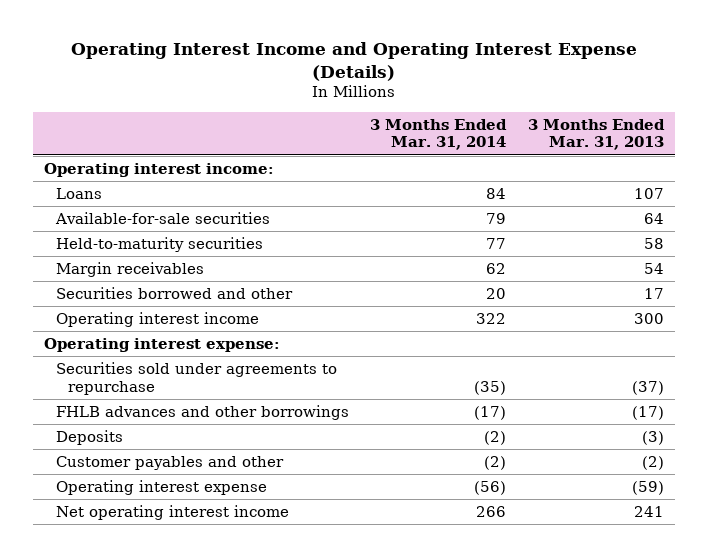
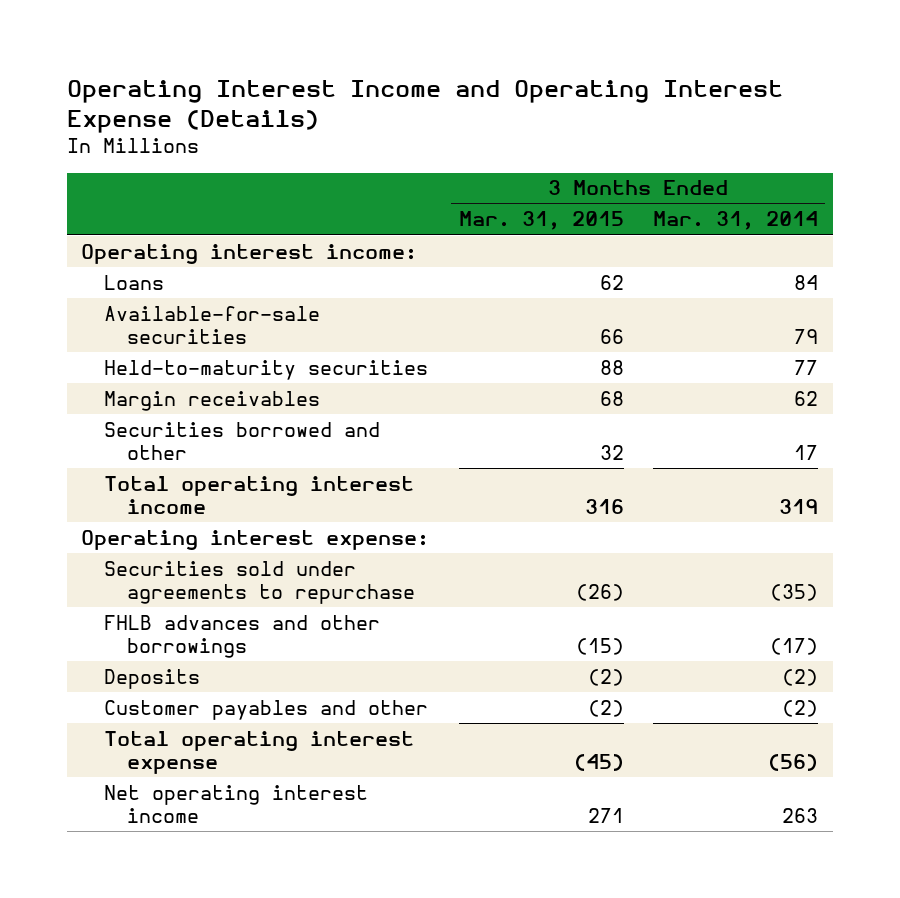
- | 3 Months Ended Mar. 31, 2014 | 3 Months Ended Mar. 31, 2013
+ | 3 Months Ended Mar. 31, 2015 | 3 Months Ended Mar. 31, 2014
- Securities borrowed and other | 20 | 17
- Operating interest income | 322 | 300
+ Securities borrowed and other | 32 | 17
+ Total operating interest income | 316 | 319
- Operating interest expense | (56) | (59)
- Net operating interest income | 266 | 241
+ Total operating interest expense | (45) | (56)
+ Net operating interest income | 271 | 263

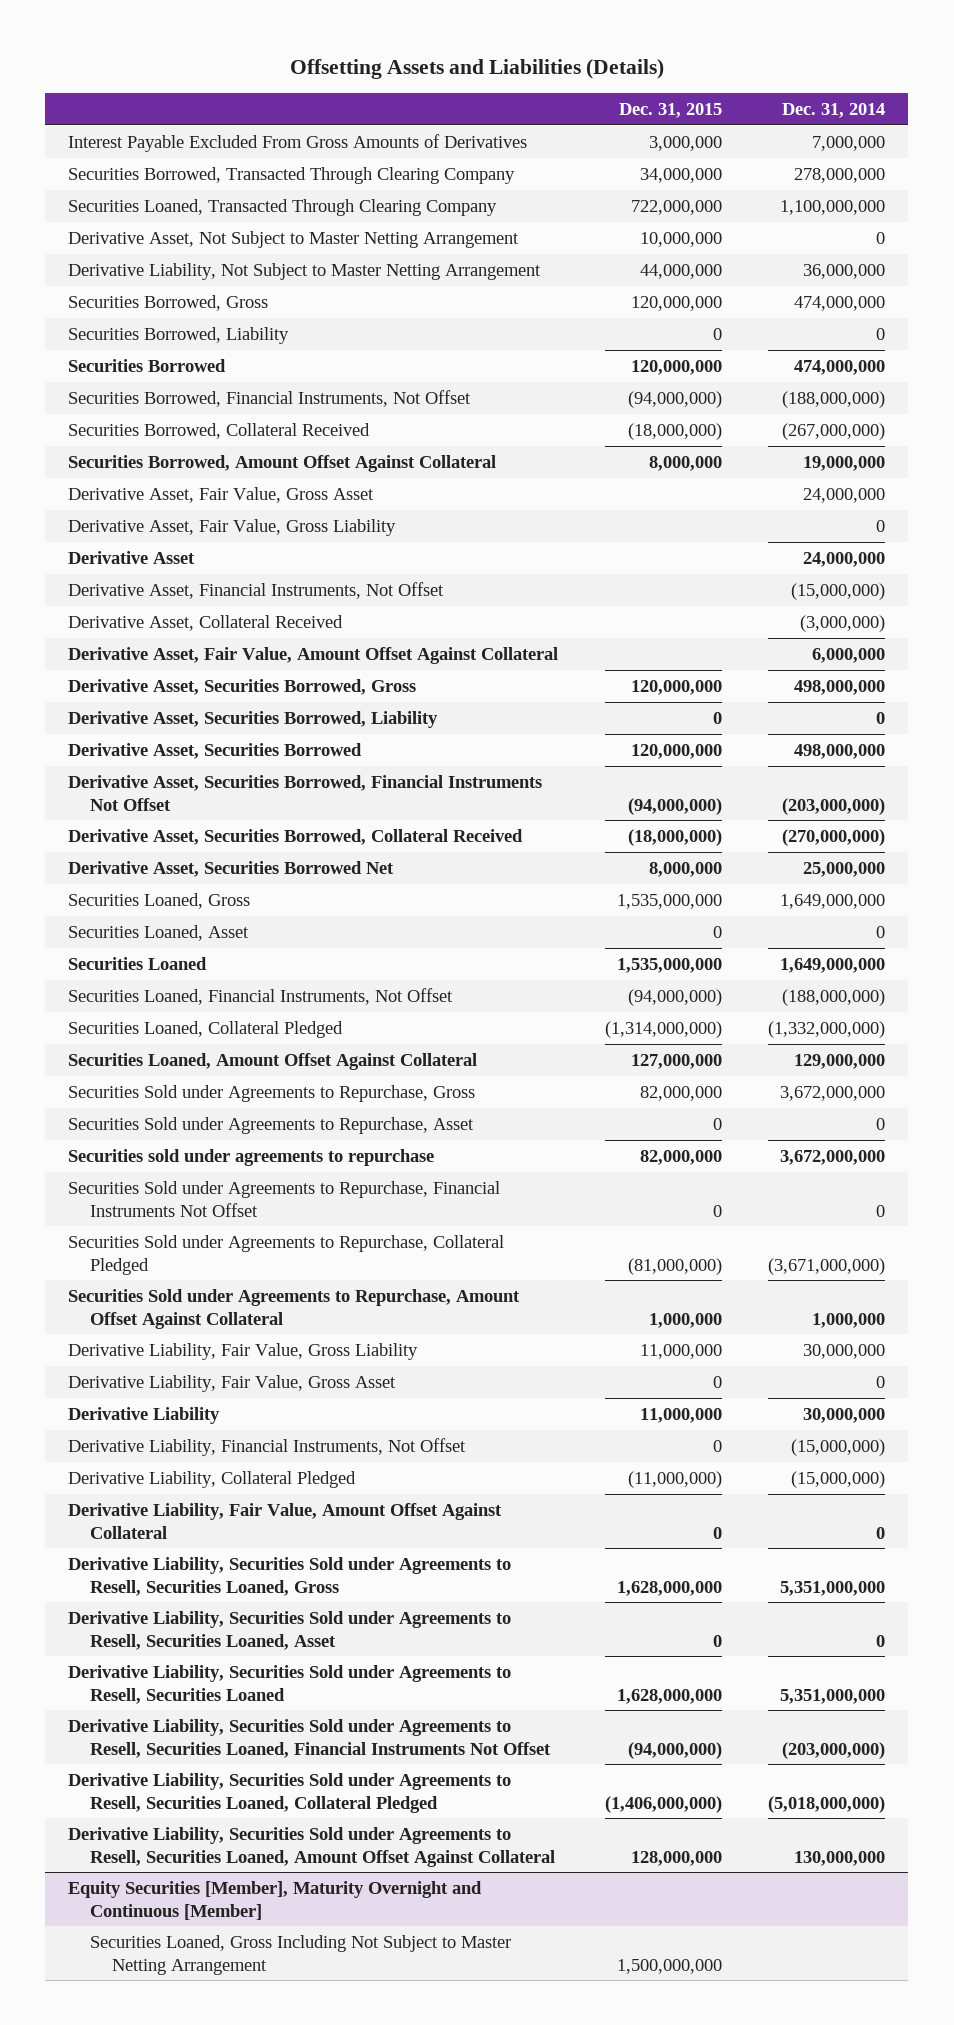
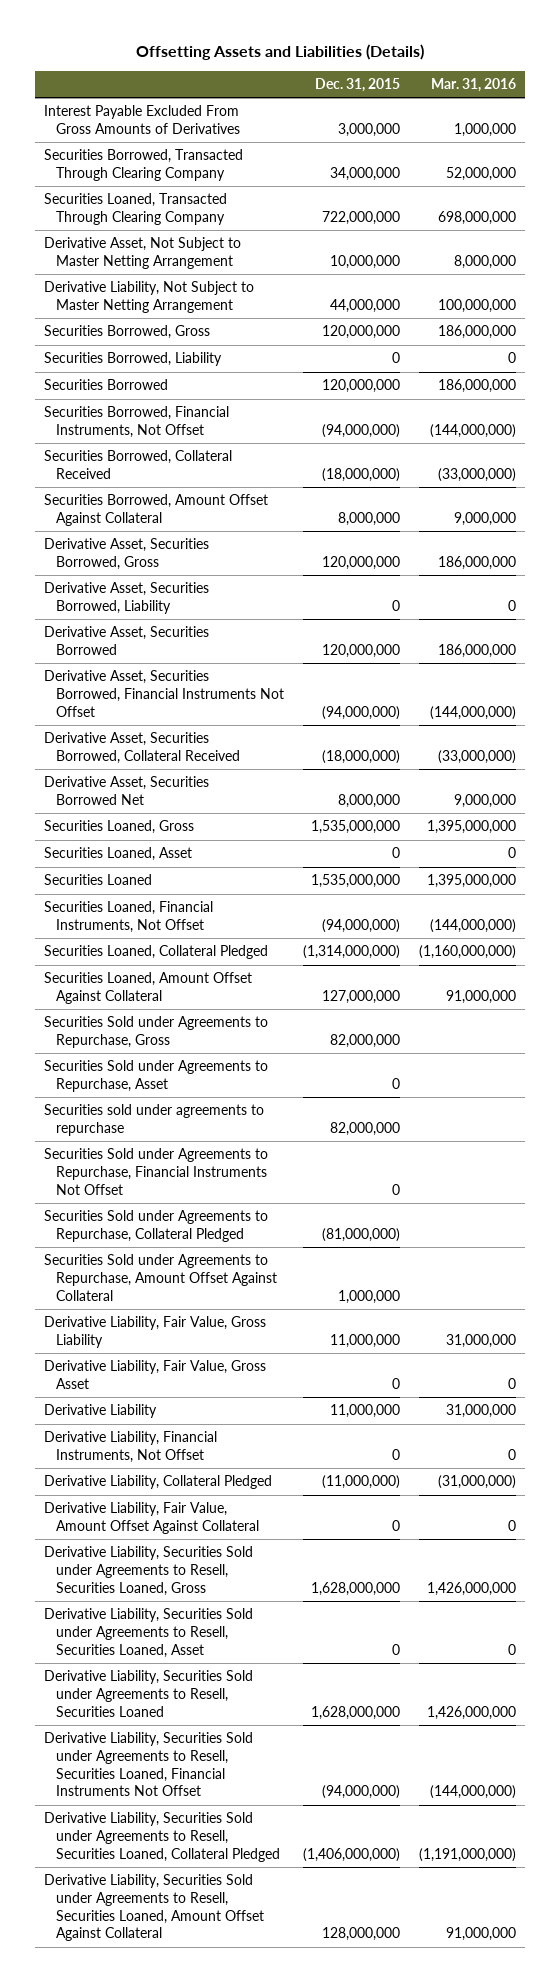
- | Dec. 31, 2015 | Dec. 31, 2014
+ | Dec. 31, 2015 | Mar. 31, 2016
- Derivative Asset, Fair Value, Gross Asset | | 24,000,000
- Derivative Asset, Fair Value, Gross Liability | | 0
- Derivative Asset | | 24,000,000
- Derivative Asset, Financial Instruments, Not Offset | | (15,000,000)
- Derivative Asset, Collateral Received | | (3,000,000)
- Derivative Asset, Fair Value, Amount Offset Against Collateral | | 6,000,000
- Equity Securities [Member], Maturity Overnight and Continuous [Member]
- Securities Loaned, Gross Including Not Subject to Master Netting Arrangement | 1,500,000,000 |

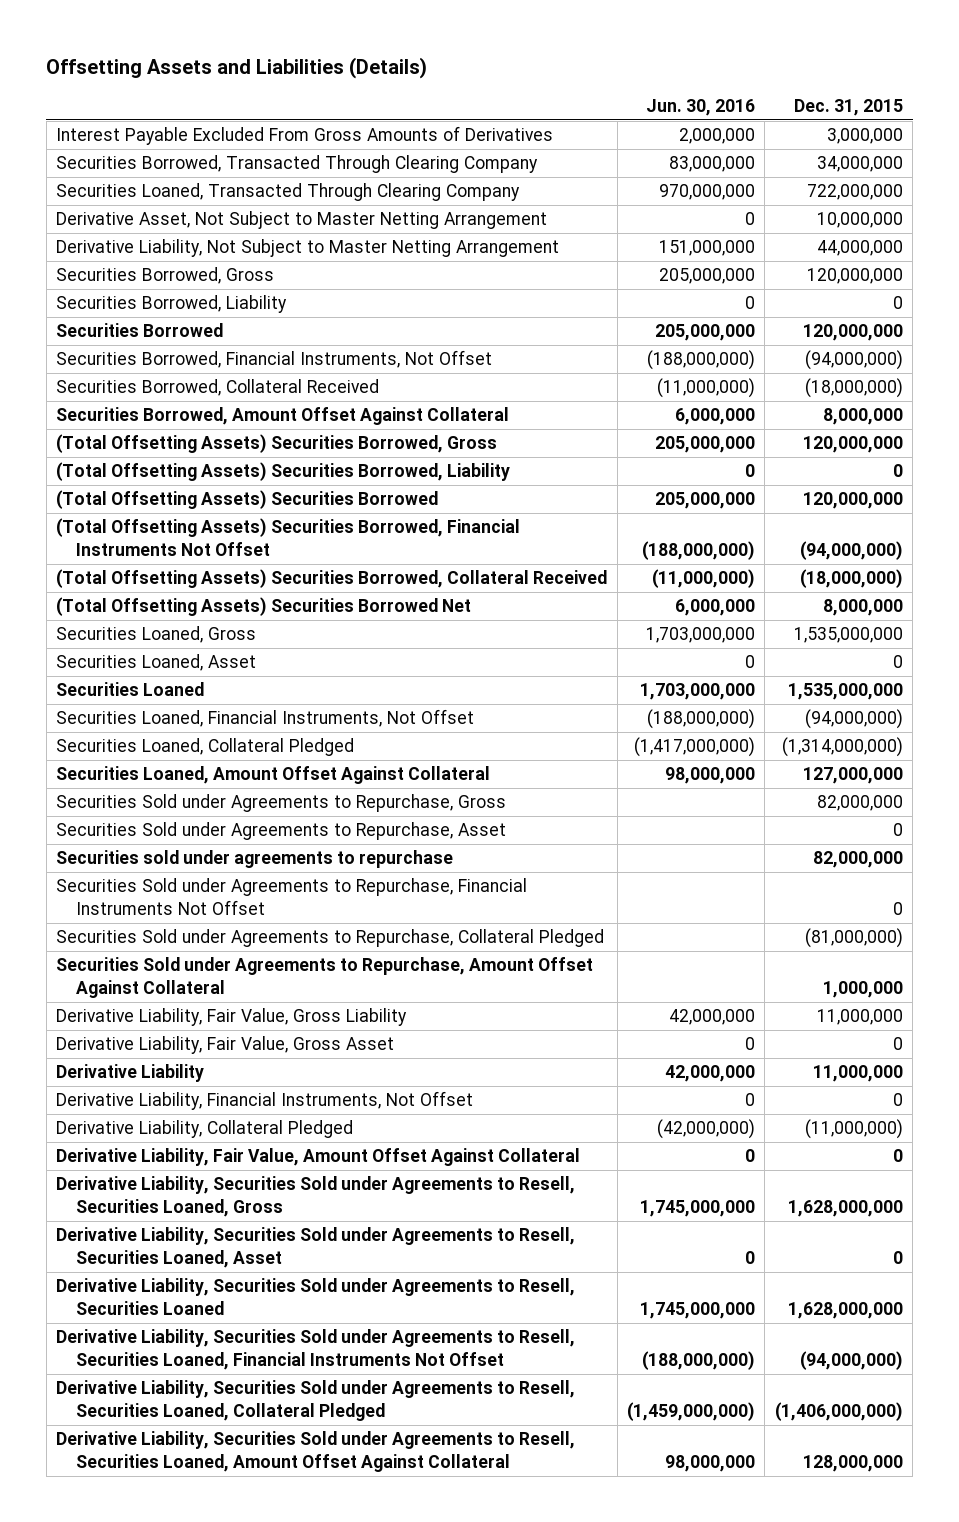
- | Dec. 31, 2015 | Mar. 31, 2016
+ | Jun. 30, 2016 | Dec. 31, 2015
- Derivative Asset, Securities Borrowed, Gross | 120,000,000 | 186,000,000
- Derivative Asset, Securities Borrowed, Liability | 0 | 0
- Derivative Asset, Securities Borrowed | 120,000,000 | 186,000,000
- Derivative Asset, Securities Borrowed, Financial Instruments Not Offset | (94,000,000) | (144,000,000)
- Derivative Asset, Securities Borrowed, Collateral Received | (18,000,000) | (33,000,000)
- Derivative Asset, Securities Borrowed Net | 8,000,000 | 9,000,000
+ (Total Offsetting Assets) Securities Borrowed, Gross | 205,000,000 | 120,000,000
+ (Total Offsetting Assets) Securities Borrowed, Liability | 0 | 0
+ (Total Offsetting Assets) Securities Borrowed | 205,000,000 | 120,000,000
+ (Total Offsetting Assets) Securities Borrowed, Financial Instruments Not Offset | (188,000,000) | (94,000,000)
+ (Total Offsetting Assets) Securities Borrowed, Collateral Received | (11,000,000) | (18,000,000)
+ (Total Offsetting Assets) Securities Borrowed Net | 6,000,000 | 8,000,000

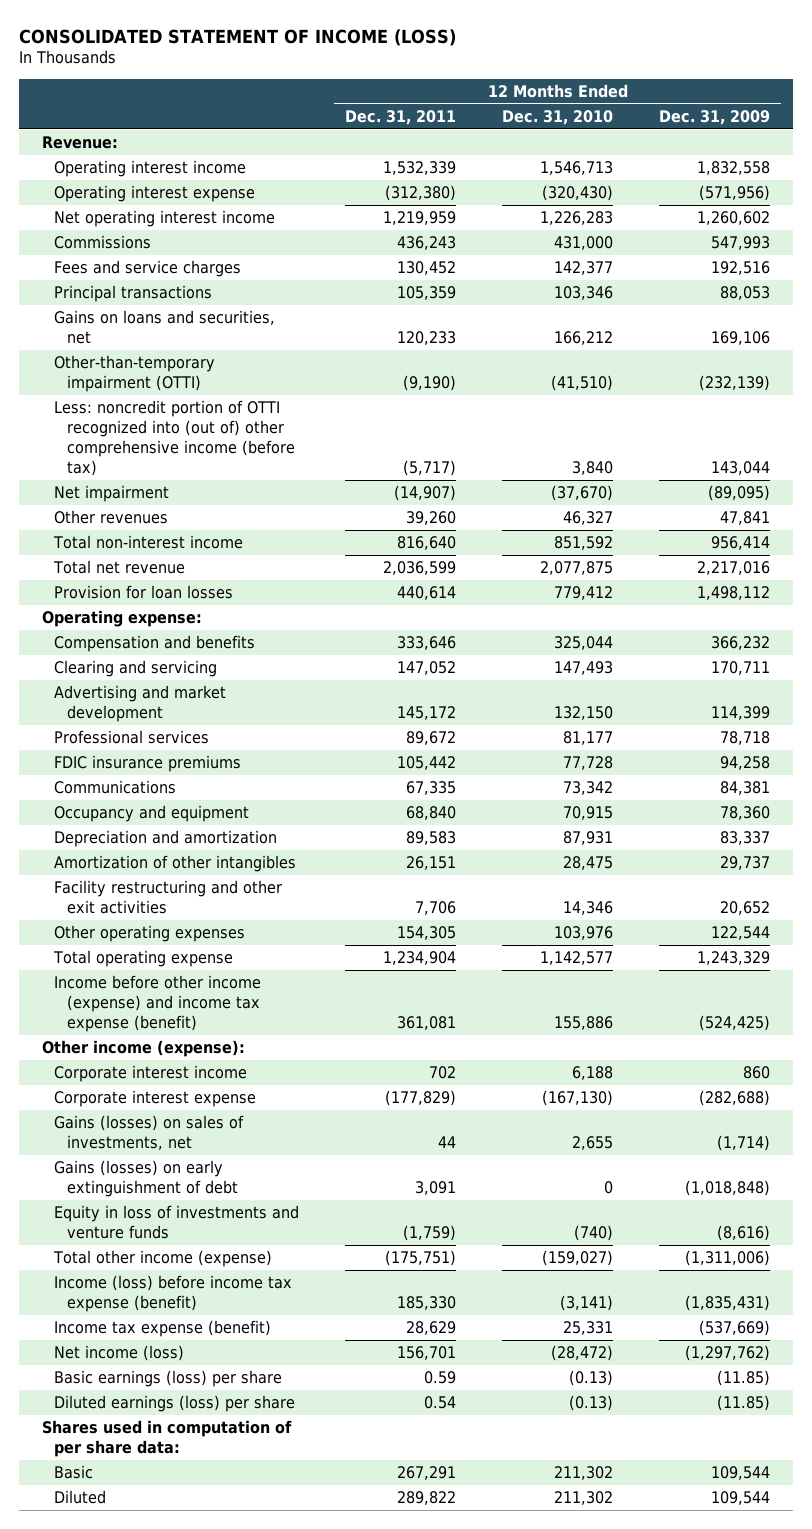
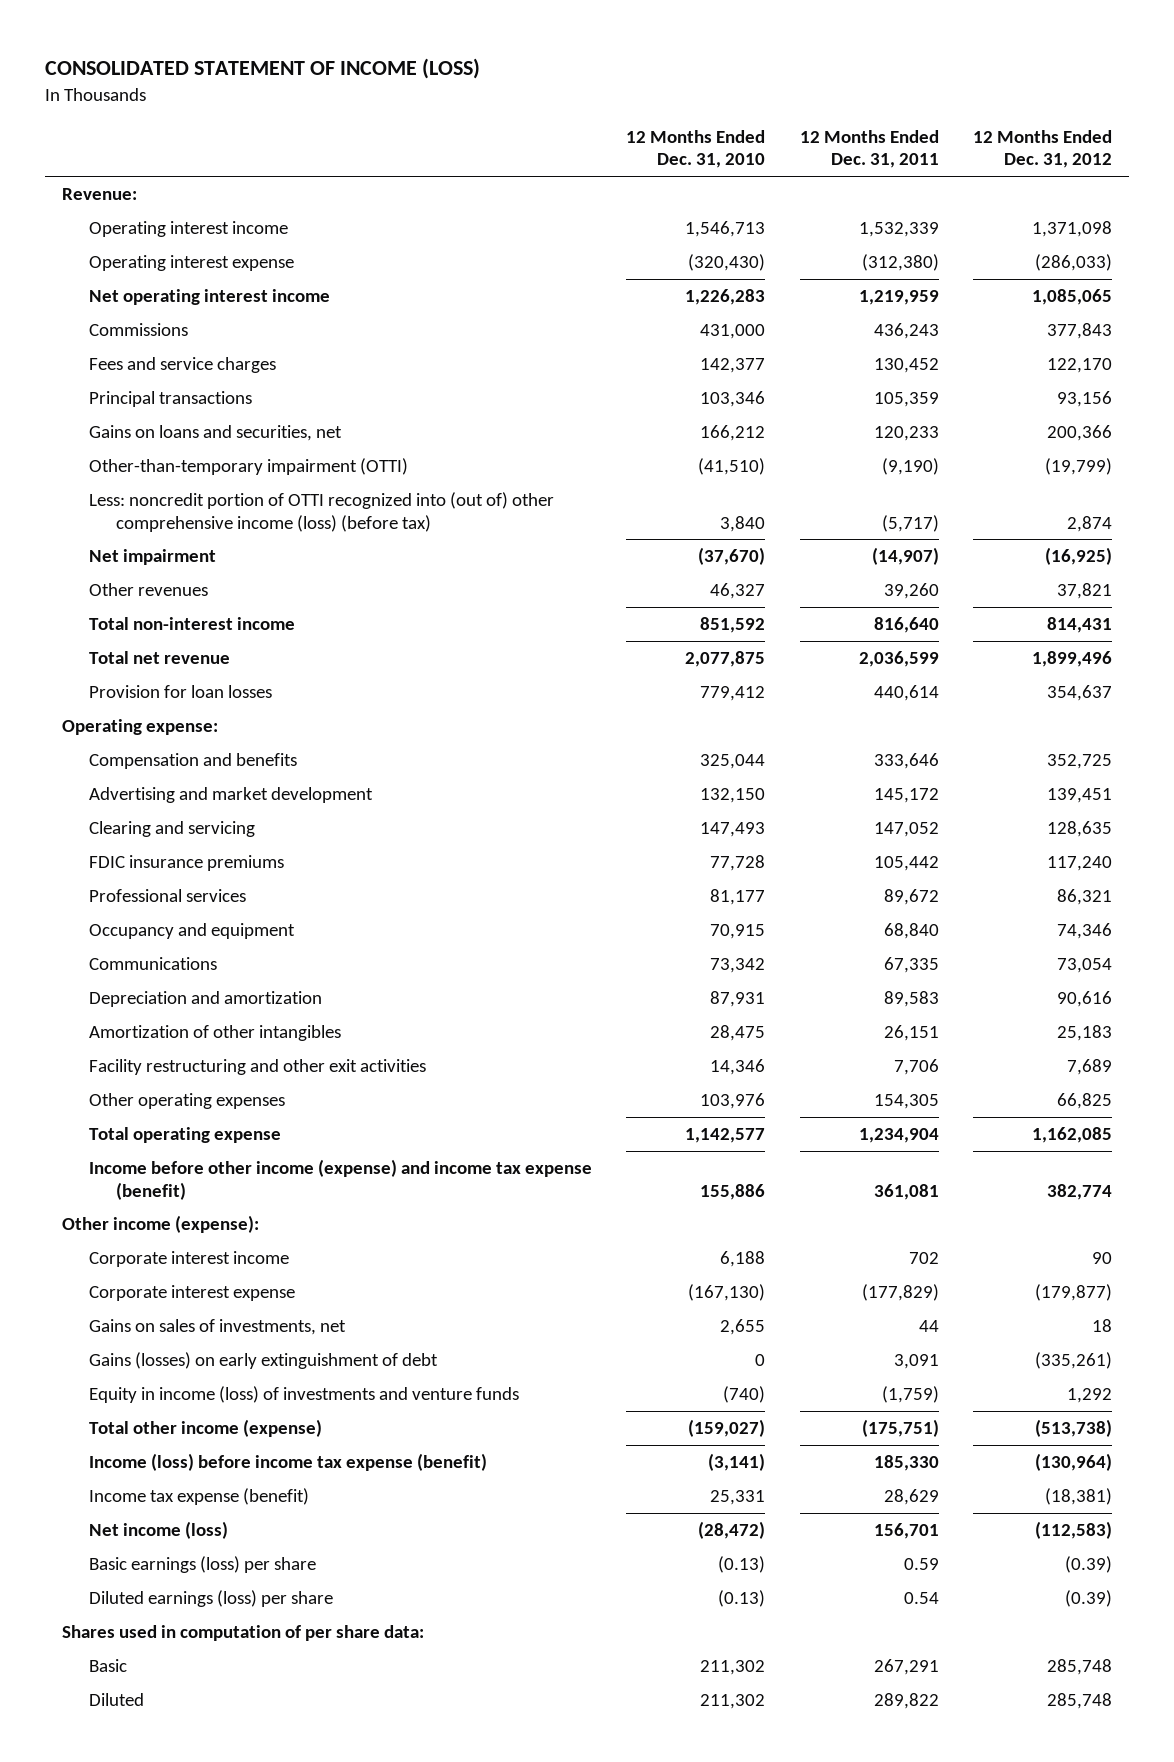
- | 12 Months Ended Dec. 31, 2011 | 12 Months Ended Dec. 31, 2010 | 12 Months Ended Dec. 31, 2009
+ | 12 Months Ended Dec. 31, 2010 | 12 Months Ended Dec. 31, 2011 | 12 Months Ended Dec. 31, 2012
- Less: noncredit portion of OTTI recognized into (out of) other comprehensive income (before tax) | (5,717) | 3,840 | 143,044
+ Less: noncredit portion of OTTI recognized into (out of) other comprehensive income (loss) (before tax) | 3,840 | (5,717) | 2,874
moved down: Clearing and servicing | 147,493 | 147,052 | 128,635
moved down: Professional services | 81,177 | 89,672 | 86,321
moved down: Communications | 73,342 | 67,335 | 73,054
- Gains (losses) on sales of investments, net | 44 | 2,655 | (1,714)
+ Gains on sales of investments, net | 2,655 | 44 | 18
- Equity in loss of investments and venture funds | (1,759) | (740) | (8,616)
+ Equity in income (loss) of investments and venture funds | (740) | (1,759) | 1,292

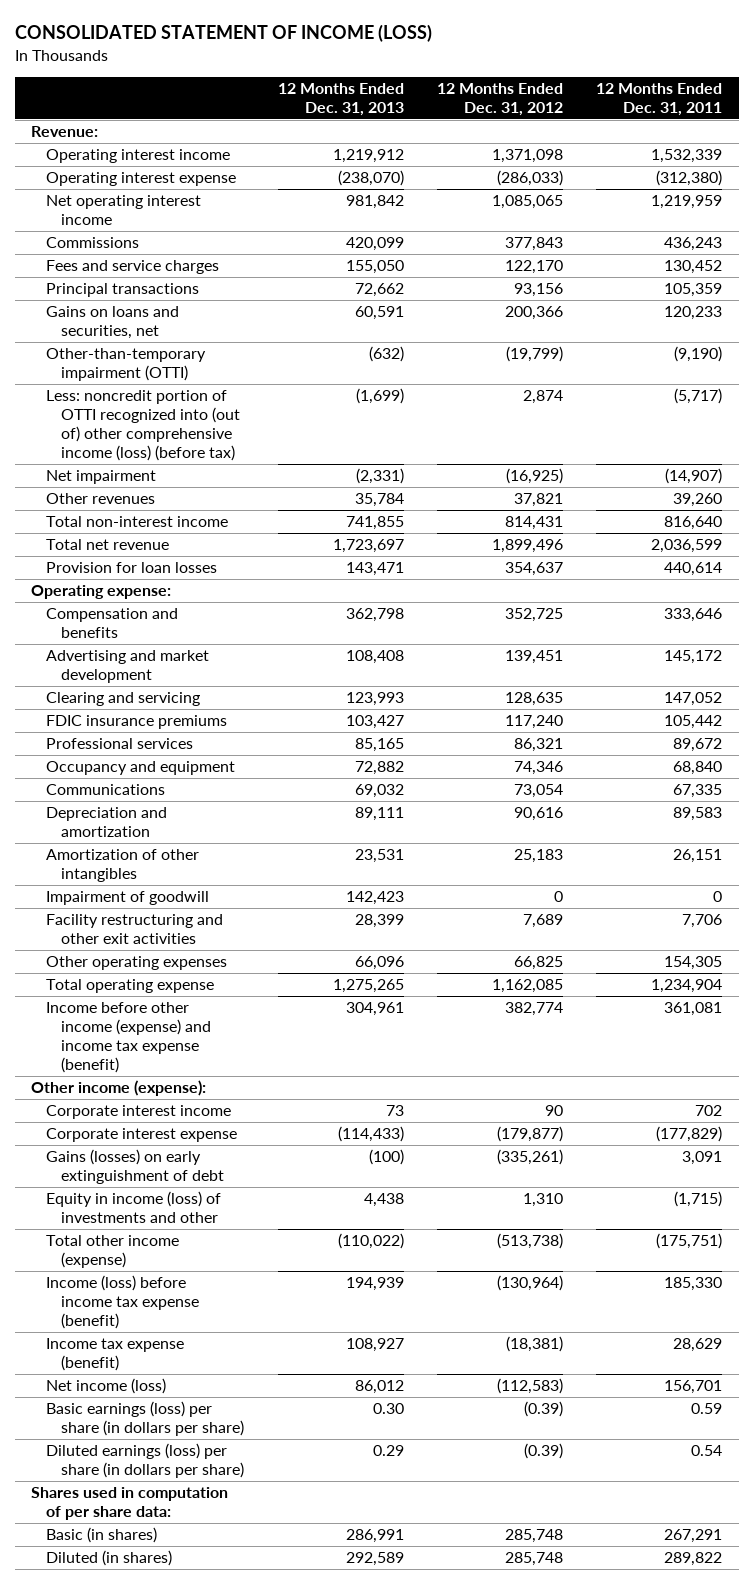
- | 12 Months Ended Dec. 31, 2010 | 12 Months Ended Dec. 31, 2011 | 12 Months Ended Dec. 31, 2012
+ | 12 Months Ended Dec. 31, 2013 | 12 Months Ended Dec. 31, 2012 | 12 Months Ended Dec. 31, 2011
+ Impairment of goodwill | 142,423 | 0 | 0
- Gains on sales of investments, net | 2,655 | 44 | 18
- Equity in income (loss) of investments and venture funds | (740) | (1,759) | 1,292
+ Equity in income (loss) of investments and other | 4,438 | 1,310 | (1,715)
- Basic earnings (loss) per share | (0.13) | 0.59 | (0.39)
- Diluted earnings (loss) per share | (0.13) | 0.54 | (0.39)
+ Basic earnings (loss) per share (in dollars per share) | 0.30 | (0.39) | 0.59
+ Diluted earnings (loss) per share (in dollars per share) | 0.29 | (0.39) | 0.54
- Basic | 211,302 | 267,291 | 285,748
- Diluted | 211,302 | 289,822 | 285,748
+ Basic (in shares) | 286,991 | 285,748 | 267,291
+ Diluted (in shares) | 292,589 | 285,748 | 289,822

